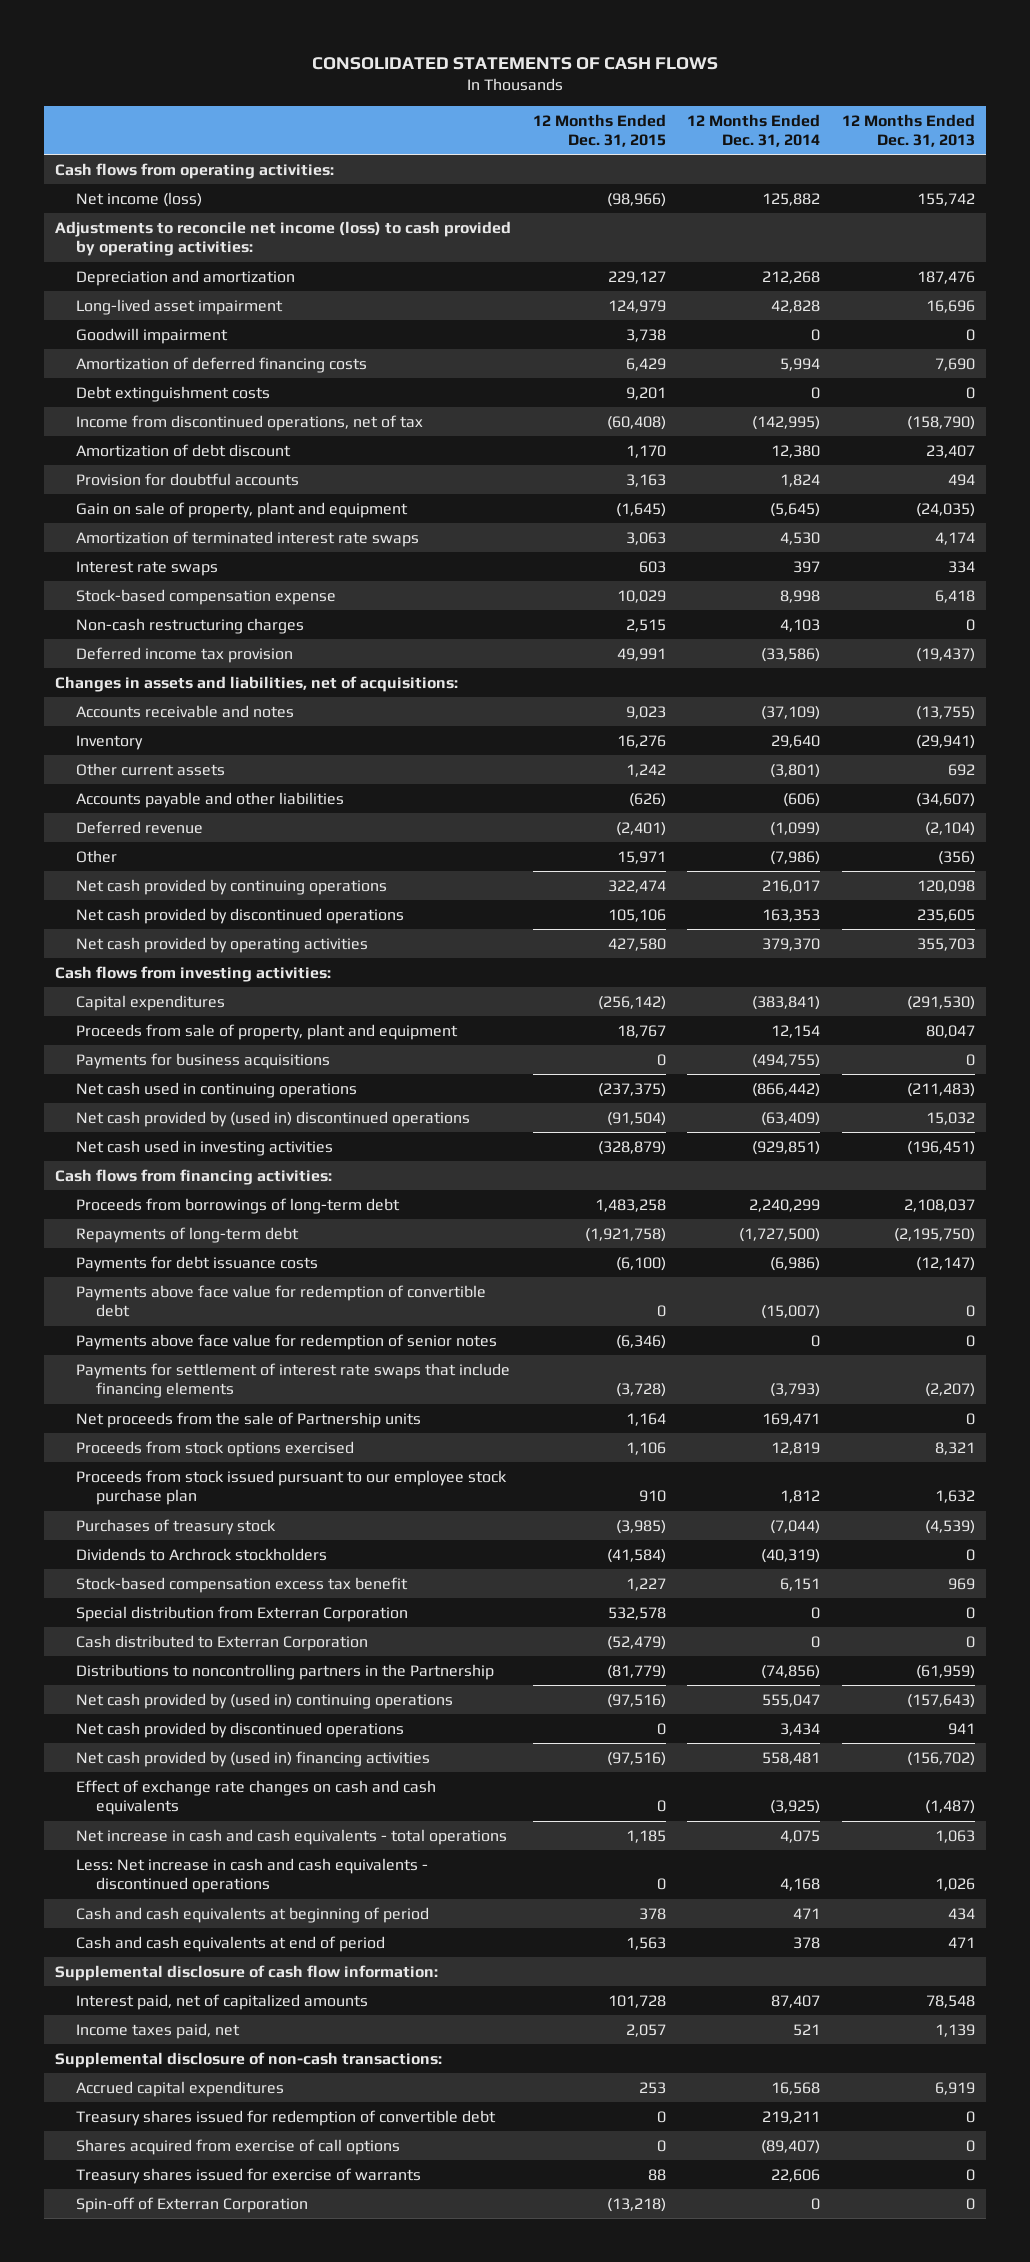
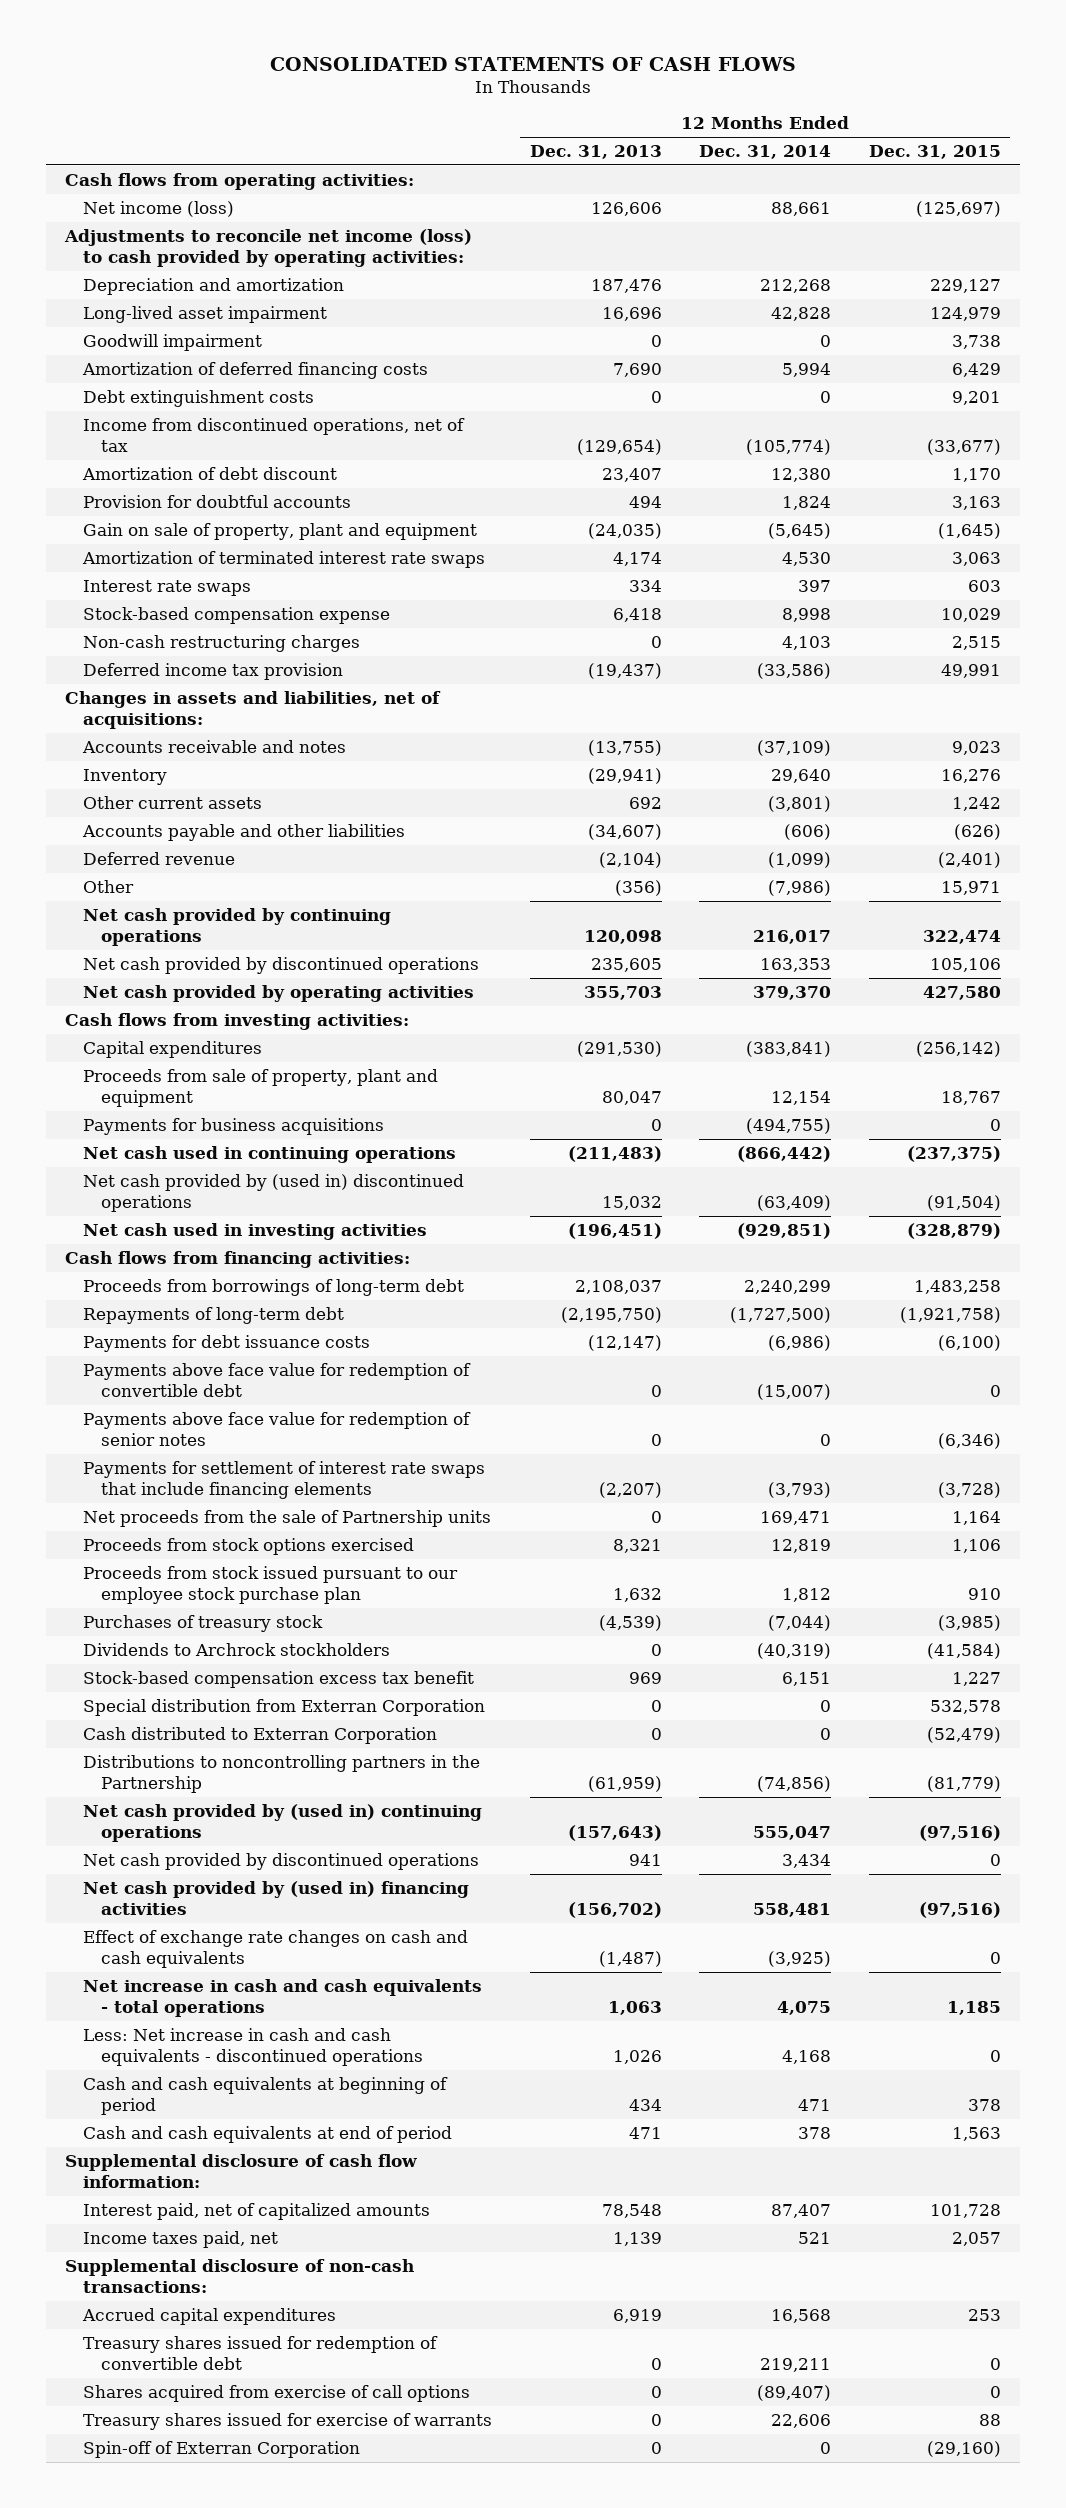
- | 12 Months Ended Dec. 31, 2015 | 12 Months Ended Dec. 31, 2014 | 12 Months Ended Dec. 31, 2013
+ | 12 Months Ended Dec. 31, 2013 | 12 Months Ended Dec. 31, 2014 | 12 Months Ended Dec. 31, 2015
- Net income (loss) | (98,966) | 125,882 | 155,742
+ Net income (loss) | 126,606 | 88,661 | (125,697)
- Income from discontinued operations, net of tax | (60,408) | (142,995) | (158,790)
+ Income from discontinued operations, net of tax | (129,654) | (105,774) | (33,677)
- Spin-off of Exterran Corporation | (13,218) | 0 | 0
+ Spin-off of Exterran Corporation | 0 | 0 | (29,160)

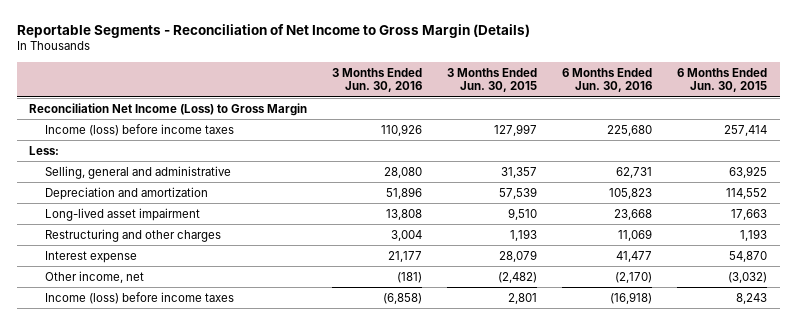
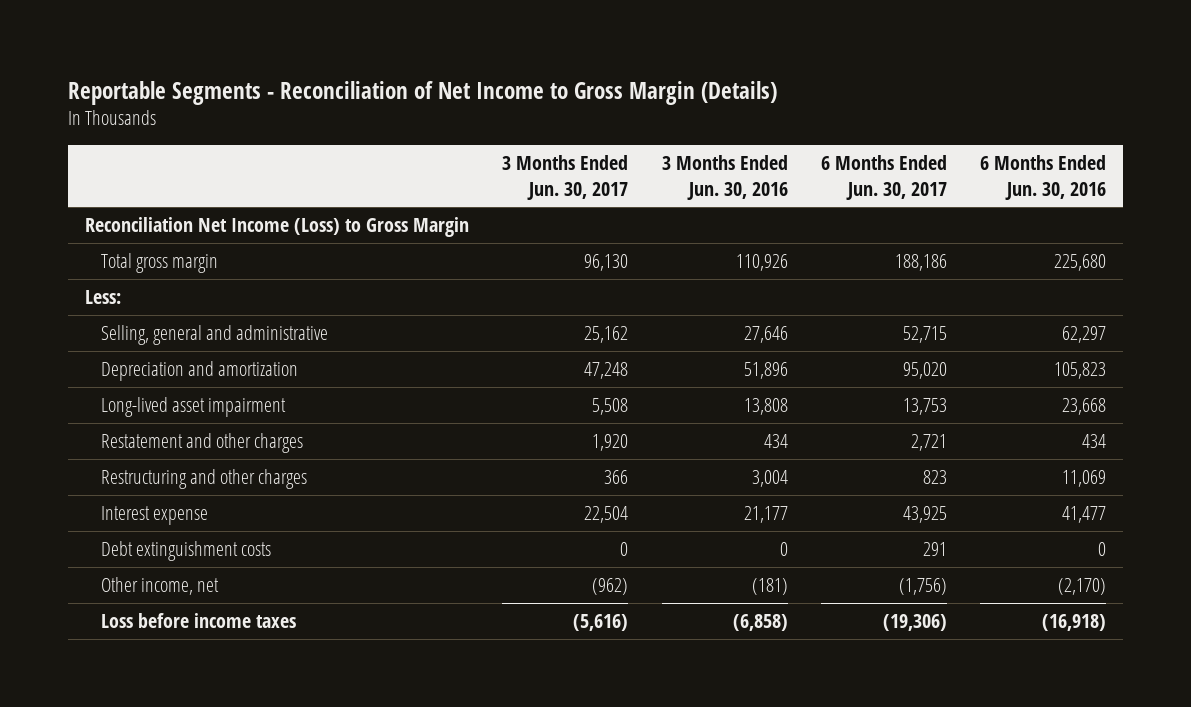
- | 3 Months Ended Jun. 30, 2016 | 3 Months Ended Jun. 30, 2015 | 6 Months Ended Jun. 30, 2016 | 6 Months Ended Jun. 30, 2015
+ | 3 Months Ended Jun. 30, 2017 | 3 Months Ended Jun. 30, 2016 | 6 Months Ended Jun. 30, 2017 | 6 Months Ended Jun. 30, 2016
- Income (loss) before income taxes | 110,926 | 127,997 | 225,680 | 257,414
+ Total gross margin | 96,130 | 110,926 | 188,186 | 225,680
- Selling, general and administrative | 28,080 | 31,357 | 62,731 | 63,925
+ Selling, general and administrative | 25,162 | 27,646 | 52,715 | 62,297
+ Restatement and other charges | 1,920 | 434 | 2,721 | 434
+ Debt extinguishment costs | 0 | 0 | 291 | 0
- Income (loss) before income taxes | (6,858) | 2,801 | (16,918) | 8,243
+ Loss before income taxes | (5,616) | (6,858) | (19,306) | (16,918)

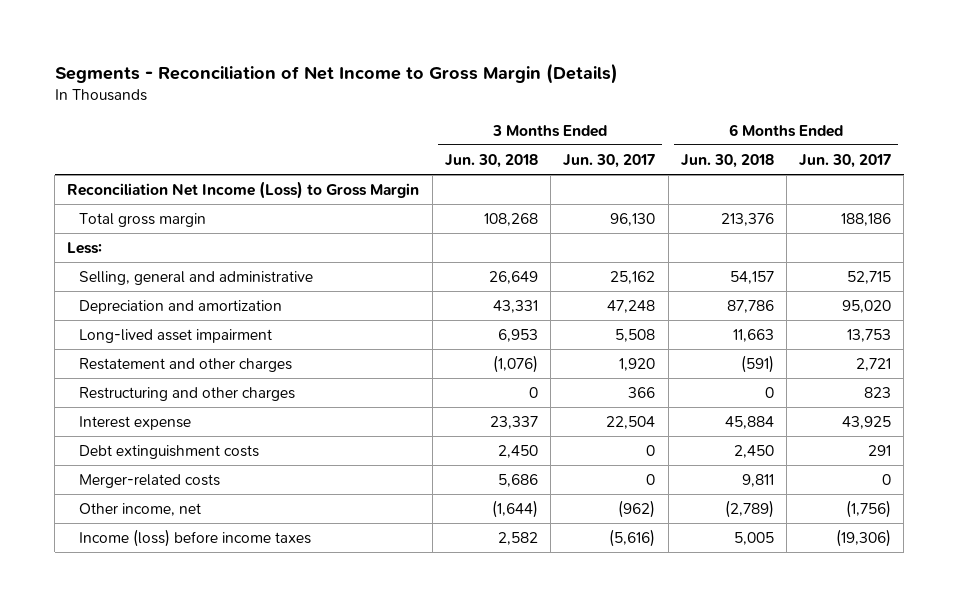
- Reportable Segments - Reconciliation of Net Income to Gross Margin (Details)
+ Segments - Reconciliation of Net Income to Gross Margin (Details)
- | 3 Months Ended Jun. 30, 2017 | 3 Months Ended Jun. 30, 2016 | 6 Months Ended Jun. 30, 2017 | 6 Months Ended Jun. 30, 2016
+ | 3 Months Ended Jun. 30, 2018 | 3 Months Ended Jun. 30, 2017 | 6 Months Ended Jun. 30, 2018 | 6 Months Ended Jun. 30, 2017
+ Merger-related costs | 5,686 | 0 | 9,811 | 0
- Loss before income taxes | (5,616) | (6,858) | (19,306) | (16,918)
+ Income (loss) before income taxes | 2,582 | (5,616) | 5,005 | (19,306)

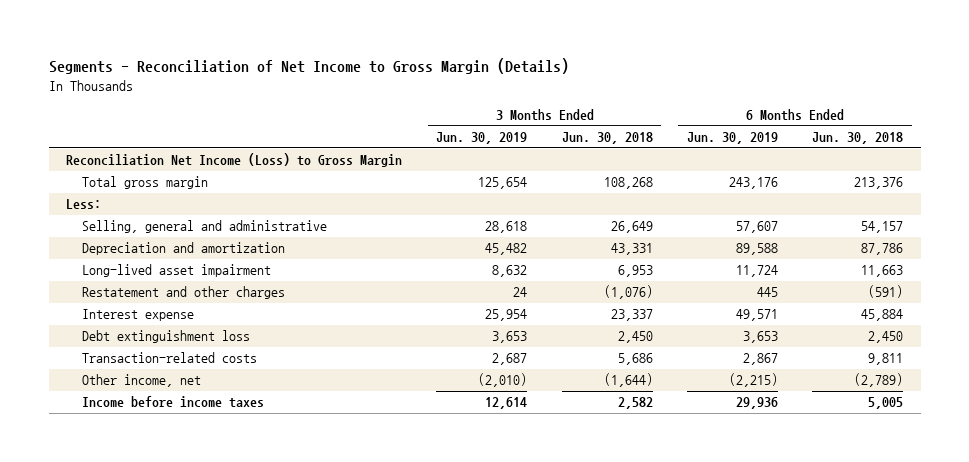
- | 3 Months Ended Jun. 30, 2018 | 3 Months Ended Jun. 30, 2017 | 6 Months Ended Jun. 30, 2018 | 6 Months Ended Jun. 30, 2017
+ | 3 Months Ended Jun. 30, 2019 | 3 Months Ended Jun. 30, 2018 | 6 Months Ended Jun. 30, 2019 | 6 Months Ended Jun. 30, 2018
- Restructuring and other charges | 0 | 366 | 0 | 823
- Debt extinguishment costs | 2,450 | 0 | 2,450 | 291
- Merger-related costs | 5,686 | 0 | 9,811 | 0
+ Debt extinguishment loss | 3,653 | 2,450 | 3,653 | 2,450
+ Transaction-related costs | 2,687 | 5,686 | 2,867 | 9,811
- Income (loss) before income taxes | 2,582 | (5,616) | 5,005 | (19,306)
+ Income before income taxes | 12,614 | 2,582 | 29,936 | 5,005

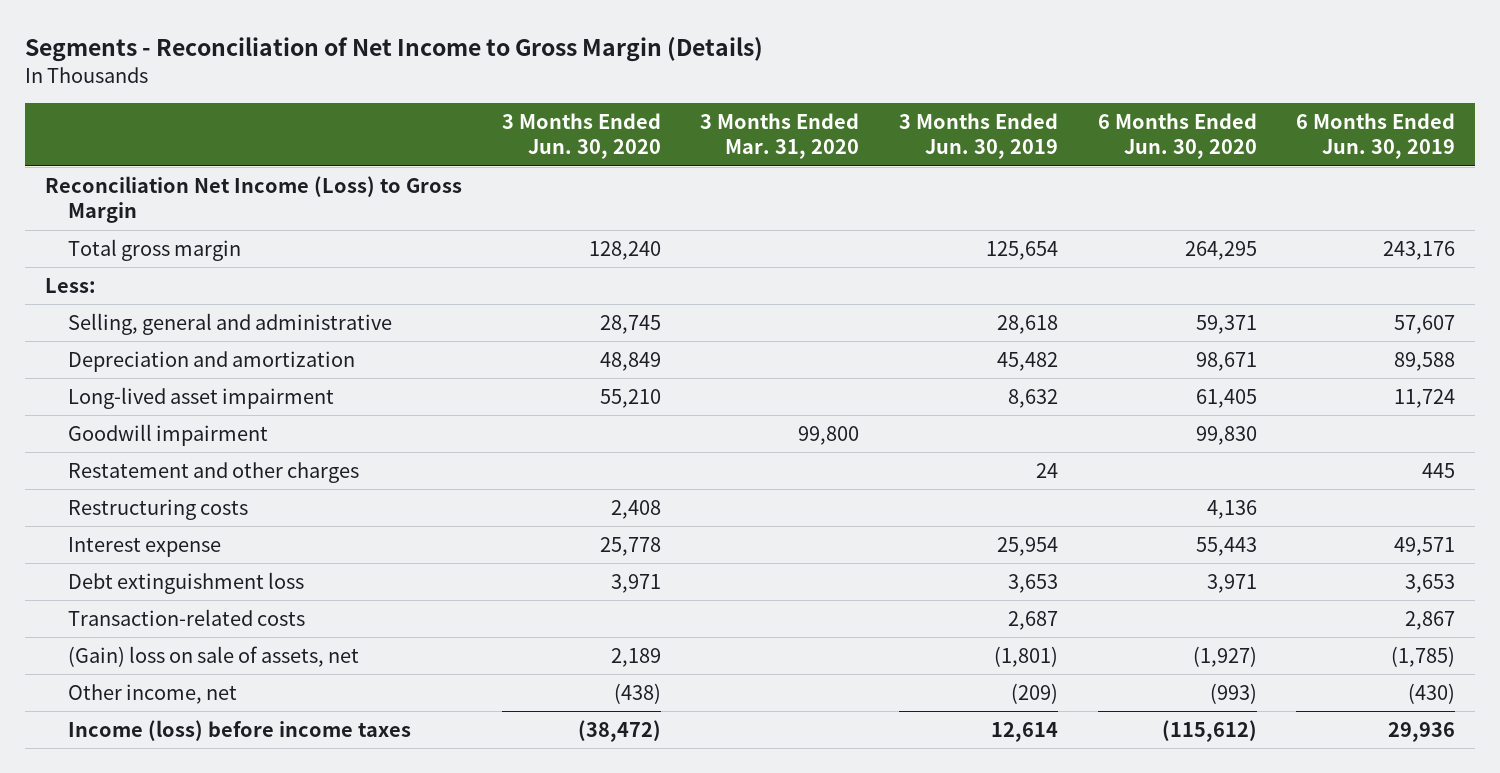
- | 3 Months Ended Jun. 30, 2019 | 3 Months Ended Jun. 30, 2018 | 6 Months Ended Jun. 30, 2019 | 6 Months Ended Jun. 30, 2018
+ | 3 Months Ended Jun. 30, 2020 | 3 Months Ended Mar. 31, 2020 | 3 Months Ended Jun. 30, 2019 | 6 Months Ended Jun. 30, 2020 | 6 Months Ended Jun. 30, 2019
+ Goodwill impairment | | 99,800 | | 99,830 |
+ Restructuring costs | 2,408 | | | 4,136 |
- Other income, net | (2,010) | (1,644) | (2,215) | (2,789)
- Income before income taxes | 12,614 | 2,582 | 29,936 | 5,005
+ (Gain) loss on sale of assets, net | 2,189 | | (1,801) | (1,927) | (1,785)
+ Other income, net | (438) | | (209) | (993) | (430)
+ Income (loss) before income taxes | (38,472) | | 12,614 | (115,612) | 29,936

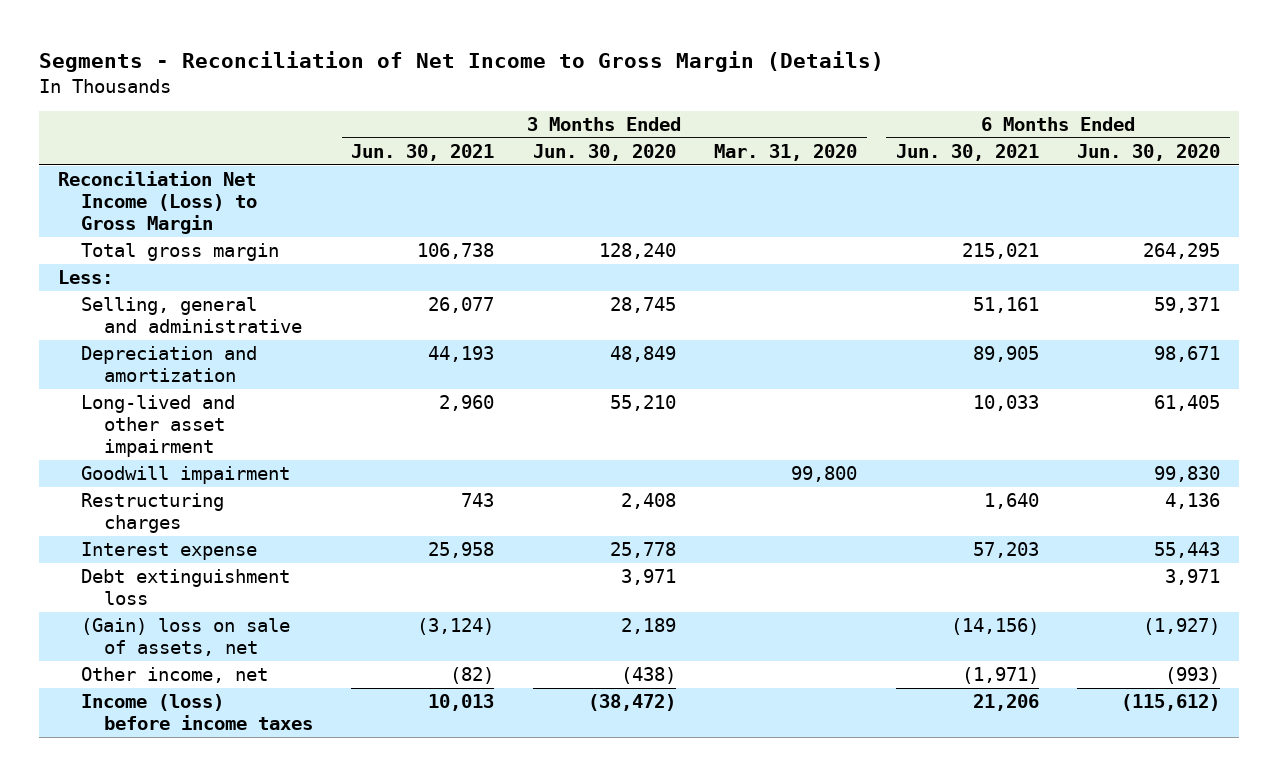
- | 3 Months Ended Jun. 30, 2020 | 3 Months Ended Mar. 31, 2020 | 3 Months Ended Jun. 30, 2019 | 6 Months Ended Jun. 30, 2020 | 6 Months Ended Jun. 30, 2019
+ | 3 Months Ended Jun. 30, 2021 | 3 Months Ended Jun. 30, 2020 | 3 Months Ended Mar. 31, 2020 | 6 Months Ended Jun. 30, 2021 | 6 Months Ended Jun. 30, 2020
- Long-lived asset impairment | 55,210 | | 8,632 | 61,405 | 11,724
+ Long-lived and other asset impairment | 2,960 | 55,210 | | 10,033 | 61,405
- Restatement and other charges | | | 24 | | 445
- Restructuring costs | 2,408 | | | 4,136 |
+ Restructuring charges | 743 | 2,408 | | 1,640 | 4,136
- Transaction-related costs | | | 2,687 | | 2,867

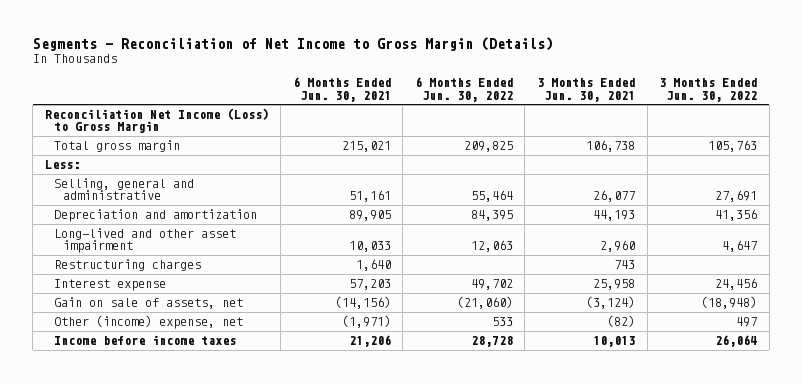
- | 3 Months Ended Jun. 30, 2021 | 3 Months Ended Jun. 30, 2020 | 3 Months Ended Mar. 31, 2020 | 6 Months Ended Jun. 30, 2021 | 6 Months Ended Jun. 30, 2020
+ | 6 Months Ended Jun. 30, 2021 | 6 Months Ended Jun. 30, 2022 | 3 Months Ended Jun. 30, 2021 | 3 Months Ended Jun. 30, 2022
- Goodwill impairment | | | 99,800 | | 99,830
- Debt extinguishment loss | | 3,971 | | | 3,971
- (Gain) loss on sale of assets, net | (3,124) | 2,189 | | (14,156) | (1,927)
- Other income, net | (82) | (438) | | (1,971) | (993)
- Income (loss) before income taxes | 10,013 | (38,472) | | 21,206 | (115,612)
+ Gain on sale of assets, net | (14,156) | (21,060) | (3,124) | (18,948)
+ Other (income) expense, net | (1,971) | 533 | (82) | 497
+ Income before income taxes | 21,206 | 28,728 | 10,013 | 26,064

